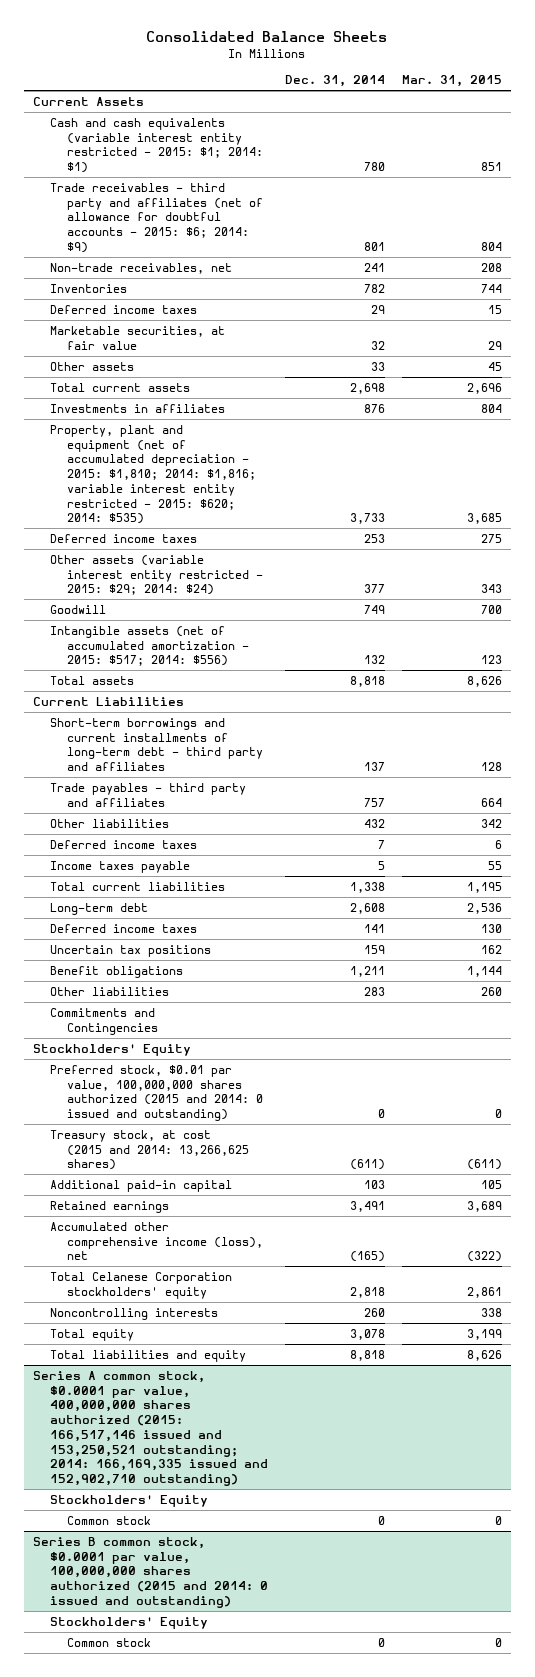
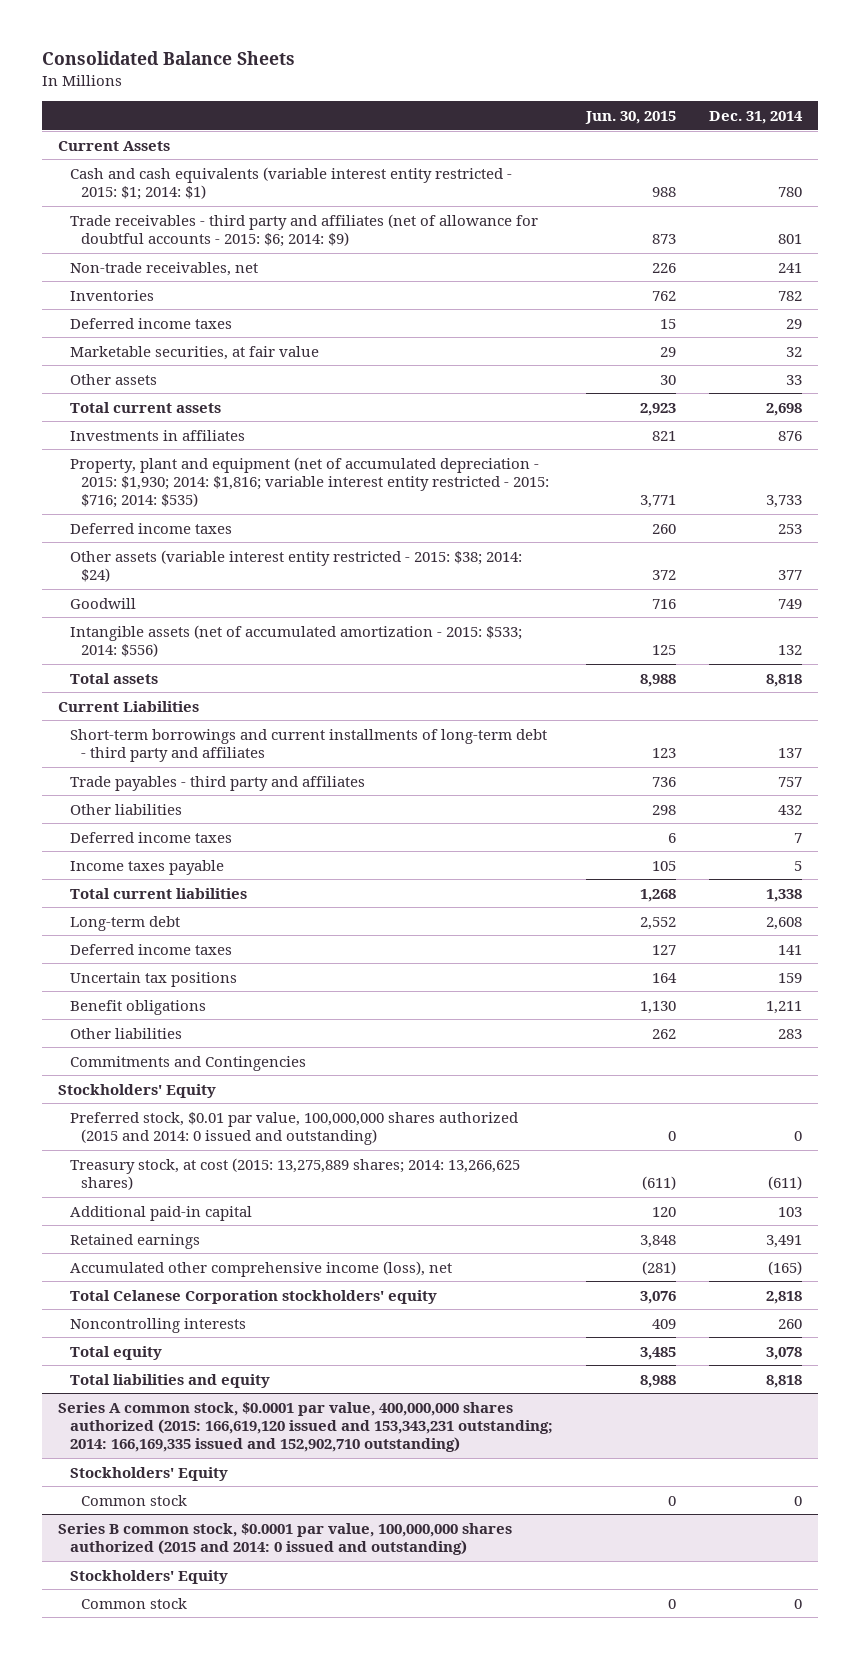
- | Dec. 31, 2014 | Mar. 31, 2015
+ | Jun. 30, 2015 | Dec. 31, 2014
- Property, plant and equipment (net of accumulated depreciation - 2015: $1,810; 2014: $1,816; variable interest entity restricted - 2015: $620; 2014: $535) | 3,733 | 3,685
+ Property, plant and equipment (net of accumulated depreciation - 2015: $1,930; 2014: $1,816; variable interest entity restricted - 2015: $716; 2014: $535) | 3,771 | 3,733
- Other assets (variable interest entity restricted - 2015: $29; 2014: $24) | 377 | 343
+ Other assets (variable interest entity restricted - 2015: $38; 2014: $24) | 372 | 377
- Intangible assets (net of accumulated amortization - 2015: $517; 2014: $556) | 132 | 123
+ Intangible assets (net of accumulated amortization - 2015: $533; 2014: $556) | 125 | 132
- Treasury stock, at cost (2015 and 2014: 13,266,625 shares) | (611) | (611)
+ Treasury stock, at cost (2015: 13,275,889 shares; 2014: 13,266,625 shares) | (611) | (611)
- Series A common stock, $0.0001 par value, 400,000,000 shares authorized (2015: 166,517,146 issued and 153,250,521 outstanding; 2014: 166,169,335 issued and 152,902,710 outstanding)
+ Series A common stock, $0.0001 par value, 400,000,000 shares authorized (2015: 166,619,120 issued and 153,343,231 outstanding; 2014: 166,169,335 issued and 152,902,710 outstanding)

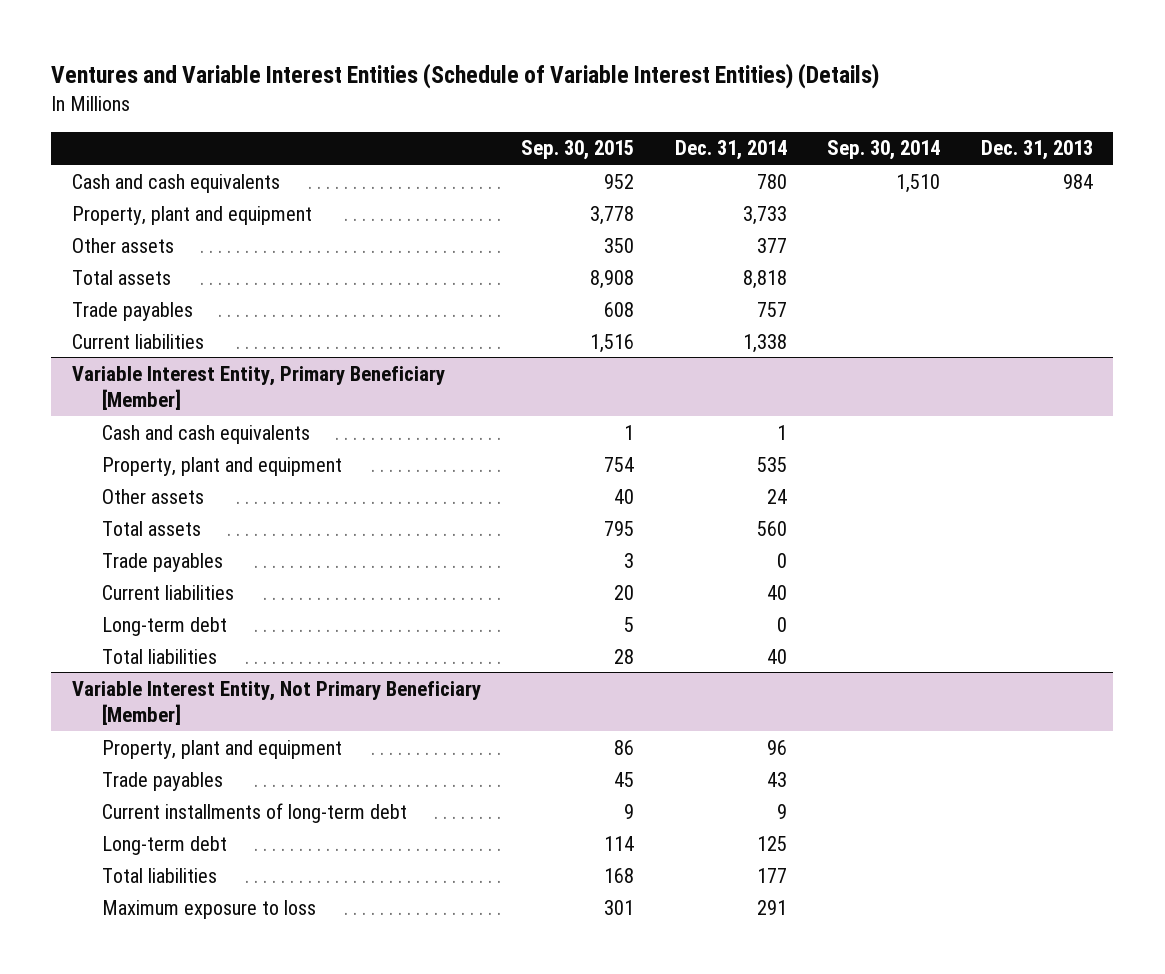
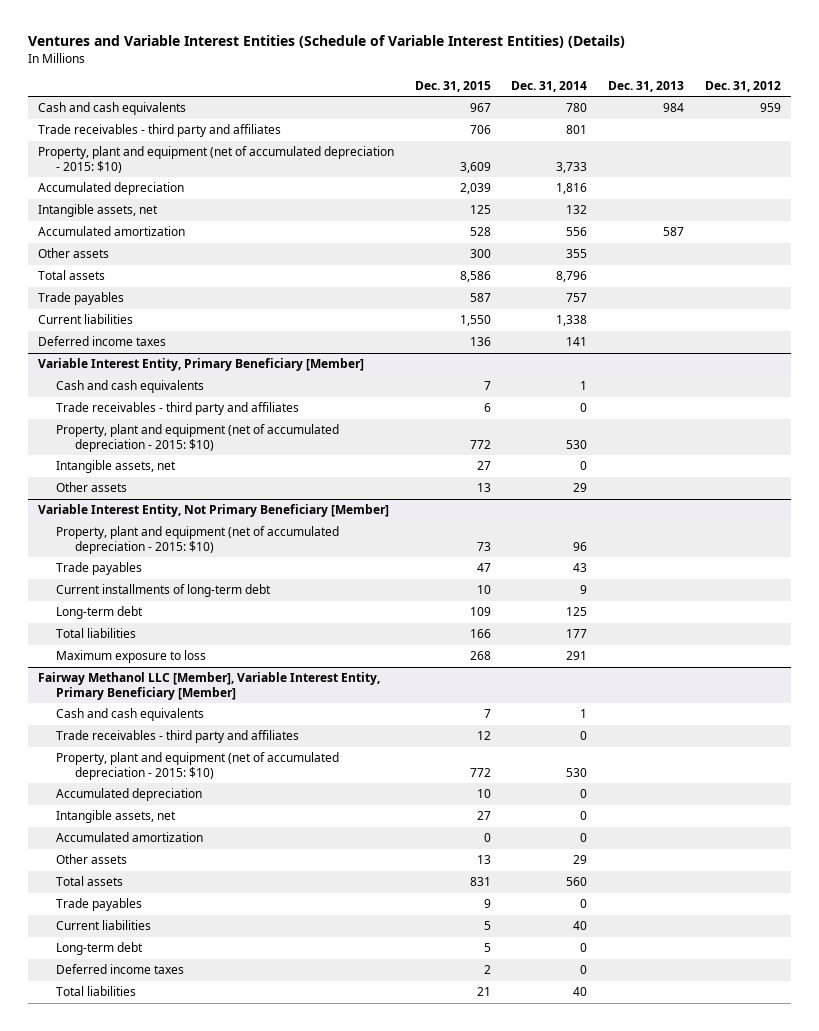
- | Sep. 30, 2015 | Dec. 31, 2014 | Sep. 30, 2014 | Dec. 31, 2013
+ | Dec. 31, 2015 | Dec. 31, 2014 | Dec. 31, 2013 | Dec. 31, 2012
- Property, plant and equipment | 3,778 | 3,733 | |
- Other assets | 350 | 377 | |
- Total assets | 8,908 | 8,818 | |
+ Trade receivables - third party and affiliates | 706 | 801 | |
+ Property, plant and equipment (net of accumulated depreciation - 2015: $10) | 3,609 | 3,733 | |
+ Accumulated depreciation | 2,039 | 1,816 | |
+ Intangible assets, net | 125 | 132 | |
+ Accumulated amortization | 528 | 556 | 587 |
+ Other assets | 300 | 355 | |
+ Total assets | 8,586 | 8,796 | |
+ Deferred income taxes | 136 | 141 | |
@ Variable Interest Entity, Primary Beneficiary [Member]
- Property, plant and equipment | 754 | 535 | |
- Other assets | 40 | 24 | |
- Total assets | 795 | 560 | |
- Trade payables | 3 | 0 | |
- Current liabilities | 20 | 40 | |
- Long-term debt | 5 | 0 | |
- Total liabilities | 28 | 40 | |
+ Trade receivables - third party and affiliates | 6 | 0 | |
+ Property, plant and equipment (net of accumulated depreciation - 2015: $10) | 772 | 530 | |
+ Intangible assets, net | 27 | 0 | |
+ Other assets | 13 | 29 | |
@ Variable Interest Entity, Not Primary Beneficiary [Member]
- Property, plant and equipment | 86 | 96 | |
+ Property, plant and equipment (net of accumulated depreciation - 2015: $10) | 73 | 96 | |
+ Fairway Methanol LLC [Member], Variable Interest Entity, Primary Beneficiary [Member]
+ Cash and cash equivalents | 7 | 1 | |
+ Trade receivables - third party and affiliates | 12 | 0 | |
+ Property, plant and equipment (net of accumulated depreciation - 2015: $10) | 772 | 530 | |
+ Accumulated depreciation | 10 | 0 | |
+ Intangible assets, net | 27 | 0 | |
+ Accumulated amortization | 0 | 0 | |
+ Other assets | 13 | 29 | |
+ Total assets | 831 | 560 | |
+ Trade payables | 9 | 0 | |
+ Current liabilities | 5 | 40 | |
+ Long-term debt | 5 | 0 | |
+ Deferred income taxes | 2 | 0 | |
+ Total liabilities | 21 | 40 | |

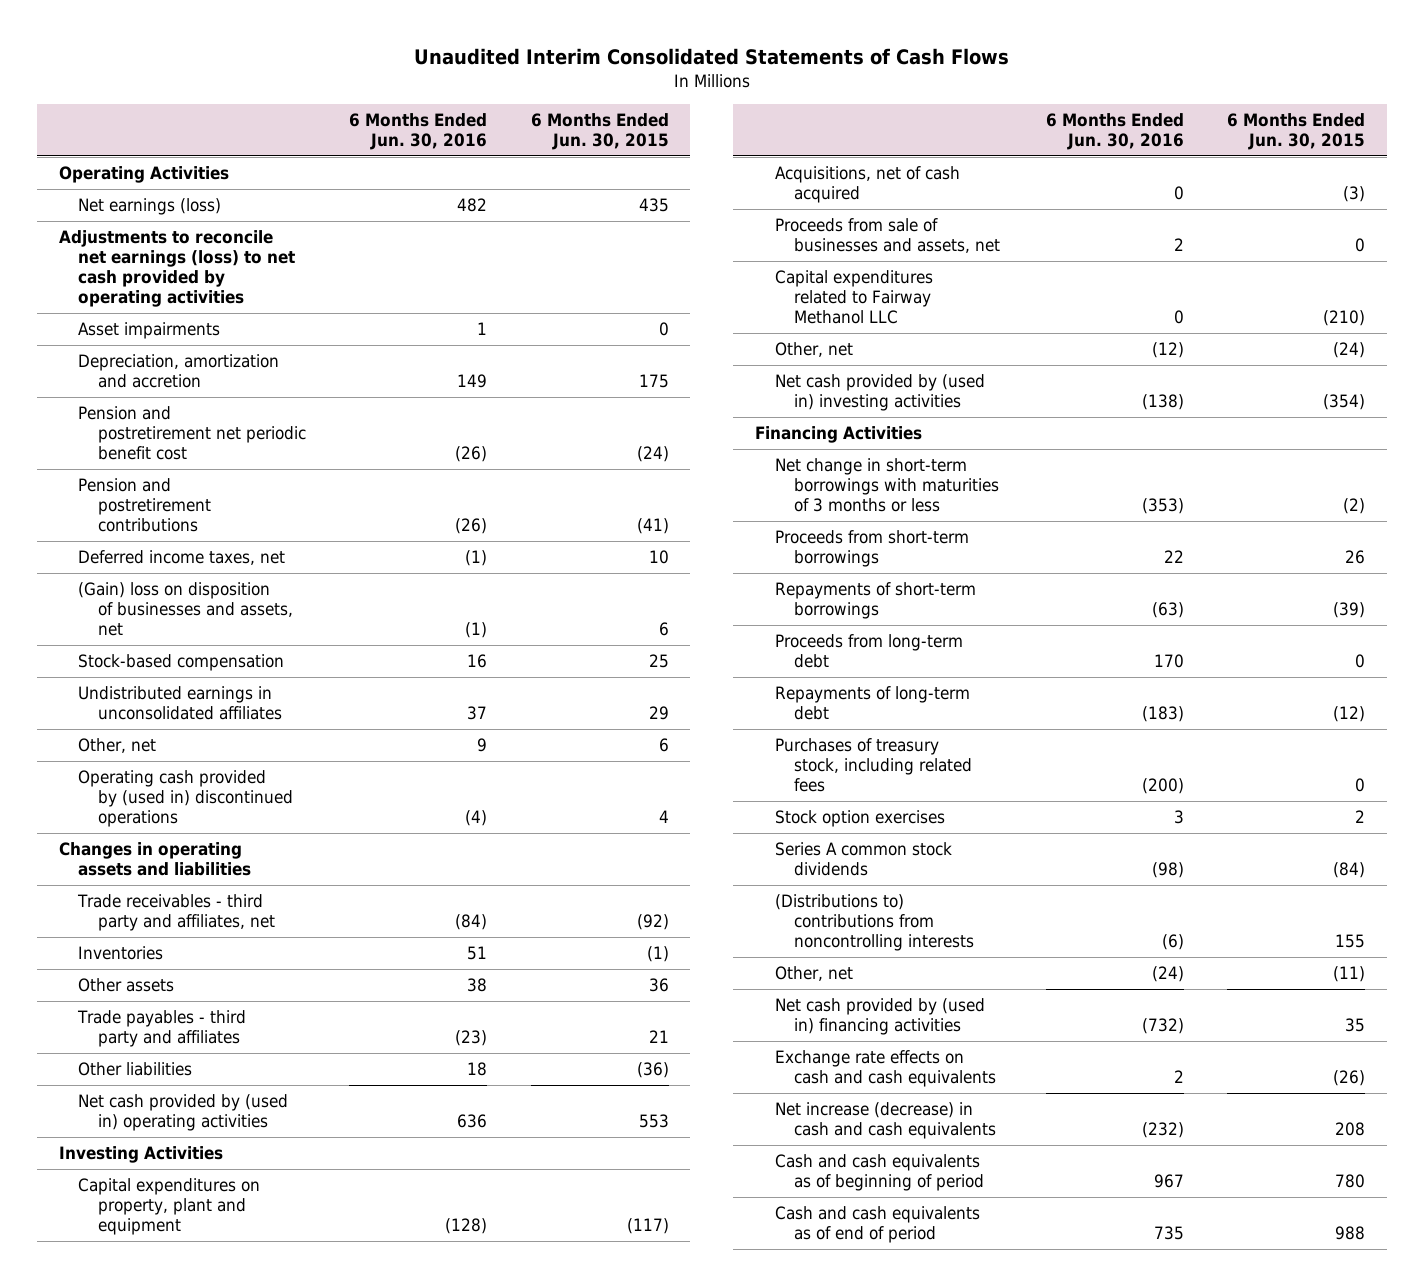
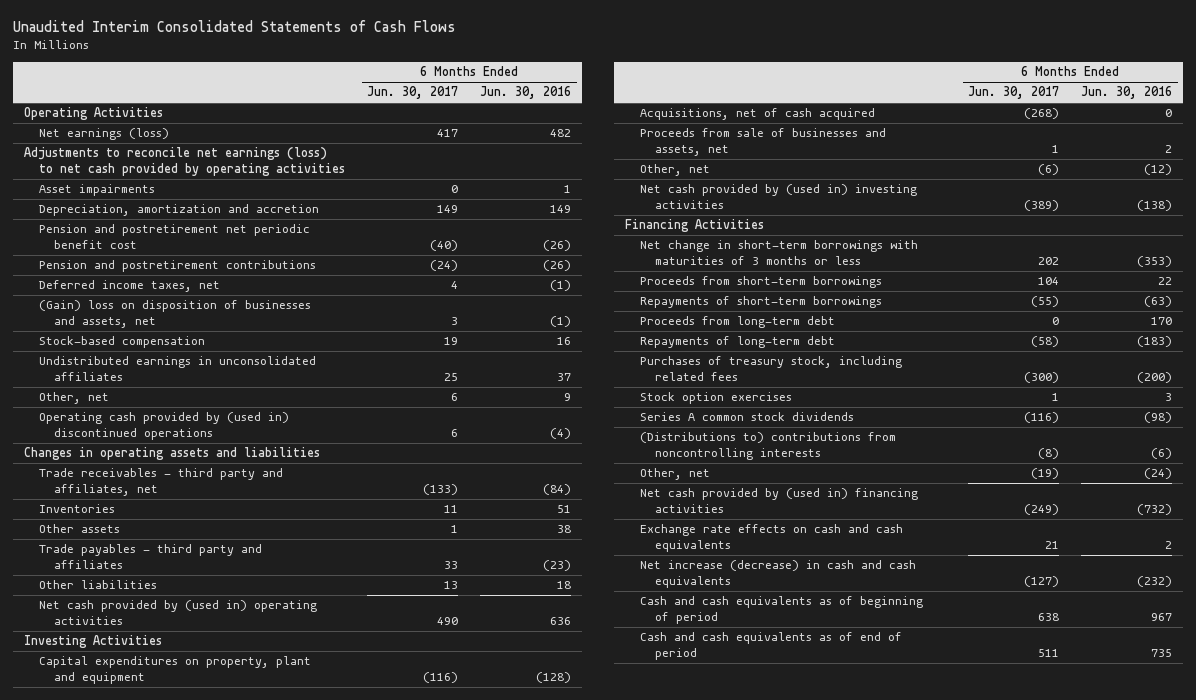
- | 6 Months Ended Jun. 30, 2016 | 6 Months Ended Jun. 30, 2015
+ | 6 Months Ended Jun. 30, 2017 | 6 Months Ended Jun. 30, 2016
- Capital expenditures related to Fairway Methanol LLC | 0 | (210)

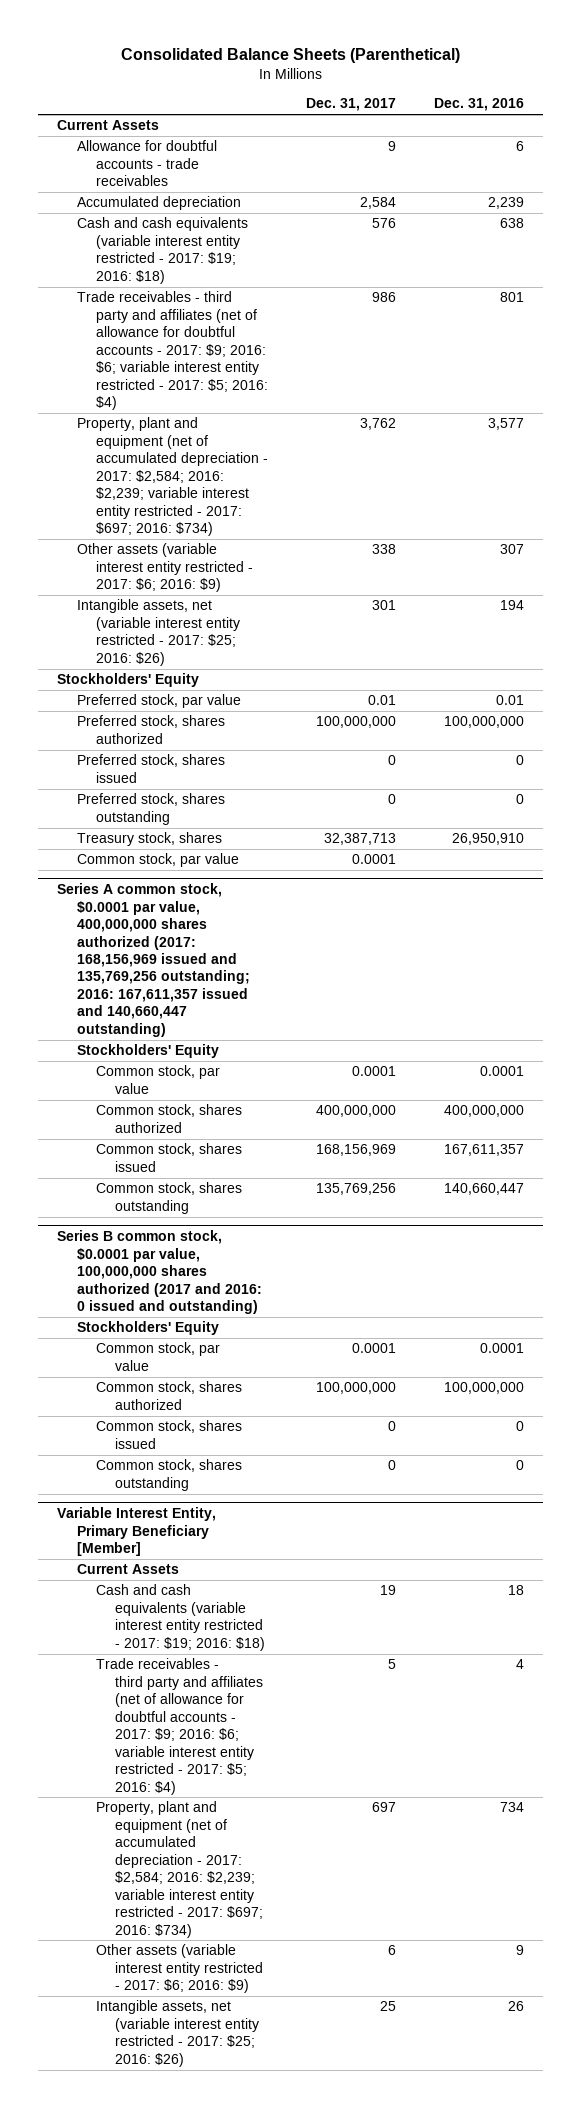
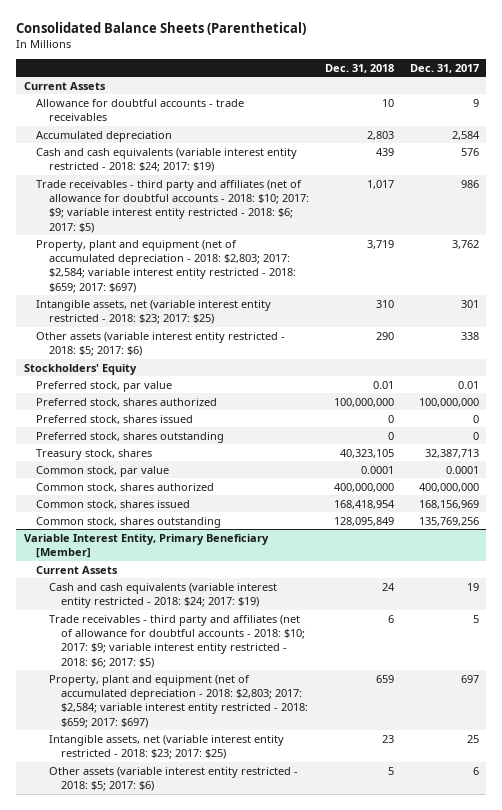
- | Dec. 31, 2017 | Dec. 31, 2016
+ | Dec. 31, 2018 | Dec. 31, 2017
- Cash and cash equivalents (variable interest entity restricted - 2017: $19; 2016: $18) | 576 | 638
- Trade receivables - third party and affiliates (net of allowance for doubtful accounts - 2017: $9; 2016: $6; variable interest entity restricted - 2017: $5; 2016: $4) | 986 | 801
- Property, plant and equipment (net of accumulated depreciation - 2017: $2,584; 2016: $2,239; variable interest entity restricted - 2017: $697; 2016: $734) | 3,762 | 3,577
- Other assets (variable interest entity restricted - 2017: $6; 2016: $9) | 338 | 307
- Intangible assets, net (variable interest entity restricted - 2017: $25; 2016: $26) | 301 | 194
+ Cash and cash equivalents (variable interest entity restricted - 2018: $24; 2017: $19) | 439 | 576
+ Trade receivables - third party and affiliates (net of allowance for doubtful accounts - 2018: $10; 2017: $9; variable interest entity restricted - 2018: $6; 2017: $5) | 1,017 | 986
+ Property, plant and equipment (net of accumulated depreciation - 2018: $2,803; 2017: $2,584; variable interest entity restricted - 2018: $659; 2017: $697) | 3,719 | 3,762
+ Intangible assets, net (variable interest entity restricted - 2018: $23; 2017: $25) | 310 | 301
+ Other assets (variable interest entity restricted - 2018: $5; 2017: $6) | 290 | 338
- Series A common stock, $0.0001 par value, 400,000,000 shares authorized (2017: 168,156,969 issued and 135,769,256 outstanding; 2016: 167,611,357 issued and 140,660,447 outstanding)
- Stockholders' Equity
- Common stock, par value | 0.0001 | 0.0001
- Series B common stock, $0.0001 par value, 100,000,000 shares authorized (2017 and 2016: 0 issued and outstanding)
- Stockholders' Equity
- Common stock, par value | 0.0001 | 0.0001
- Common stock, shares authorized | 100,000,000 | 100,000,000
- Common stock, shares issued | 0 | 0
- Common stock, shares outstanding | 0 | 0
@ Variable Interest Entity, Primary Beneficiary [Member]
- Cash and cash equivalents (variable interest entity restricted - 2017: $19; 2016: $18) | 19 | 18
- Trade receivables - third party and affiliates (net of allowance for doubtful accounts - 2017: $9; 2016: $6; variable interest entity restricted - 2017: $5; 2016: $4) | 5 | 4
- Property, plant and equipment (net of accumulated depreciation - 2017: $2,584; 2016: $2,239; variable interest entity restricted - 2017: $697; 2016: $734) | 697 | 734
- Other assets (variable interest entity restricted - 2017: $6; 2016: $9) | 6 | 9
- Intangible assets, net (variable interest entity restricted - 2017: $25; 2016: $26) | 25 | 26
+ Cash and cash equivalents (variable interest entity restricted - 2018: $24; 2017: $19) | 24 | 19
+ Trade receivables - third party and affiliates (net of allowance for doubtful accounts - 2018: $10; 2017: $9; variable interest entity restricted - 2018: $6; 2017: $5) | 6 | 5
+ Property, plant and equipment (net of accumulated depreciation - 2018: $2,803; 2017: $2,584; variable interest entity restricted - 2018: $659; 2017: $697) | 659 | 697
+ Intangible assets, net (variable interest entity restricted - 2018: $23; 2017: $25) | 23 | 25
+ Other assets (variable interest entity restricted - 2018: $5; 2017: $6) | 5 | 6

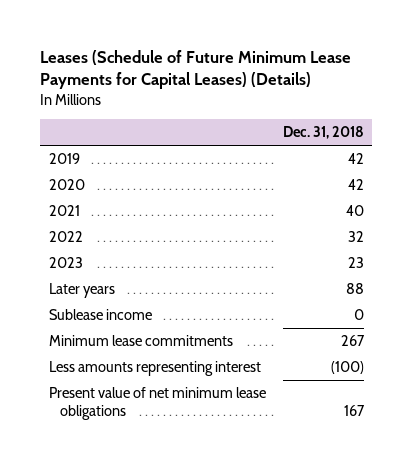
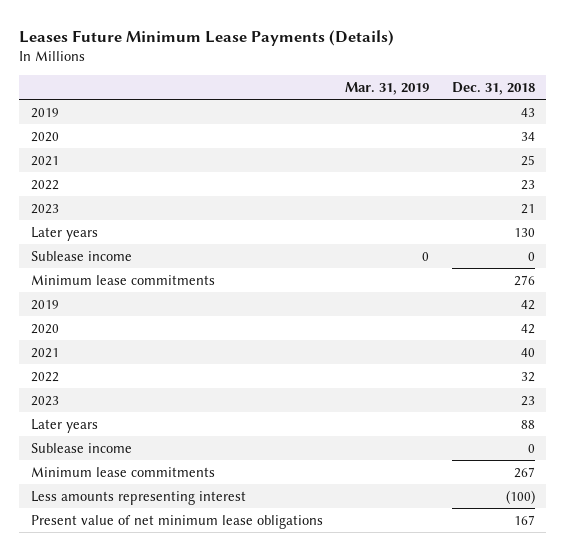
- Leases (Schedule of Future Minimum Lease Payments for Capital Leases) (Details)
+ Leases Future Minimum Lease Payments (Details)
- | Dec. 31, 2018
+ | Mar. 31, 2019 | Dec. 31, 2018
+ 2019 | | 43
+ 2020 | | 34
+ 2021 | | 25
+ 2022 | | 23
+ 2023 | | 21
+ Later years | | 130
+ Sublease income | 0 | 0
+ Minimum lease commitments | | 276

